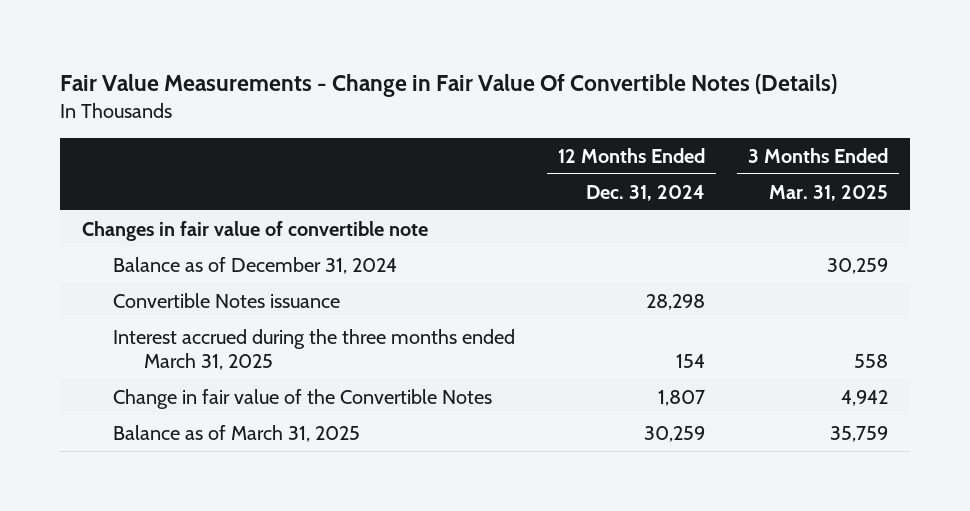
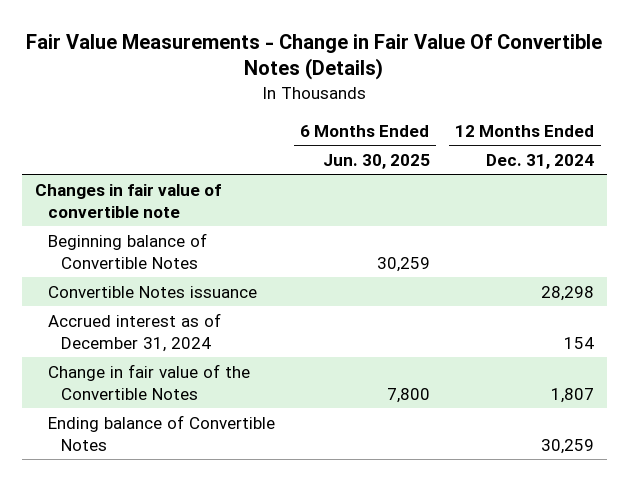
- | 12 Months Ended Dec. 31, 2024 | 3 Months Ended Mar. 31, 2025
+ | 6 Months Ended Jun. 30, 2025 | 12 Months Ended Dec. 31, 2024
- Balance as of December 31, 2024 | | 30,259
+ Beginning balance of Convertible Notes | 30,259 |
- Interest accrued during the three months ended March 31, 2025 | 154 | 558
+ Accrued interest as of December 31, 2024 | | 154
- Balance as of March 31, 2025 | 30,259 | 35,759
+ Ending balance of Convertible Notes | | 30,259

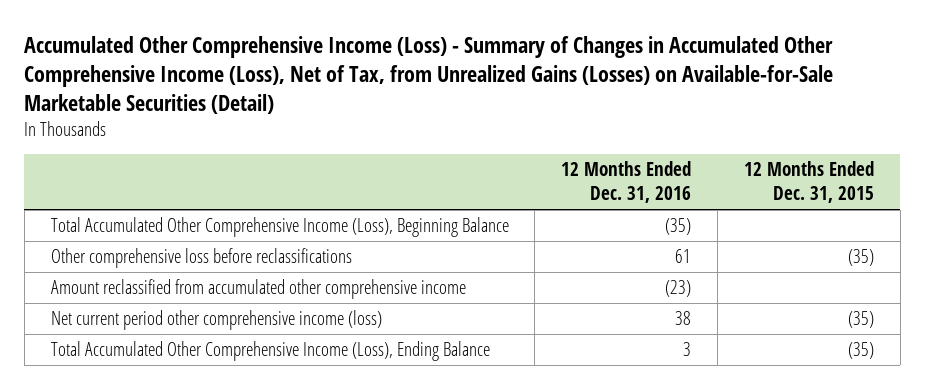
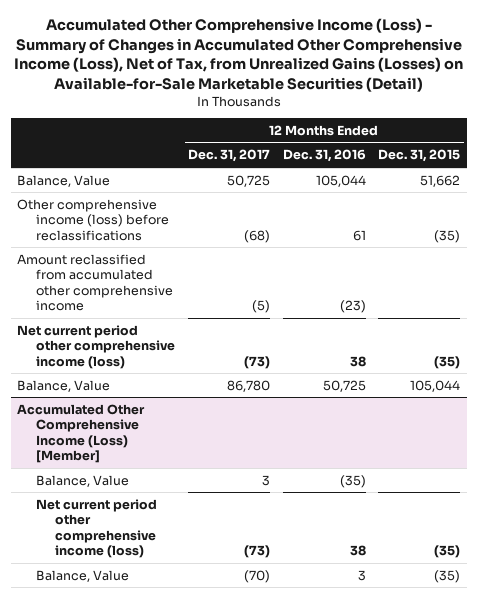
- | 12 Months Ended Dec. 31, 2016 | 12 Months Ended Dec. 31, 2015
+ | 12 Months Ended Dec. 31, 2017 | 12 Months Ended Dec. 31, 2016 | 12 Months Ended Dec. 31, 2015
- Total Accumulated Other Comprehensive Income (Loss), Beginning Balance | (35) |
- Other comprehensive loss before reclassifications | 61 | (35)
+ Balance, Value | 50,725 | 105,044 | 51,662
+ Other comprehensive income (loss) before reclassifications | (68) | 61 | (35)
- Total Accumulated Other Comprehensive Income (Loss), Ending Balance | 3 | (35)
+ Balance, Value | 86,780 | 50,725 | 105,044
+ Accumulated Other Comprehensive Income (Loss) [Member]
+ Balance, Value | 3 | (35) |
+ Net current period other comprehensive income (loss) | (73) | 38 | (35)
+ Balance, Value | (70) | 3 | (35)

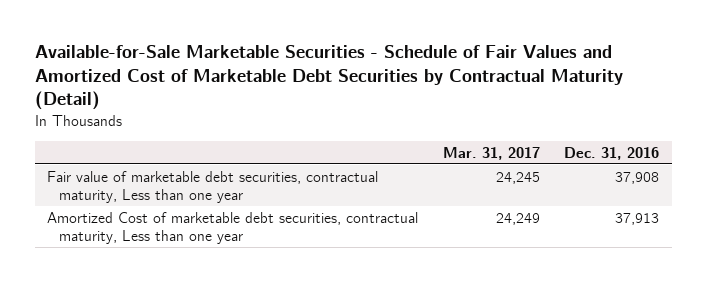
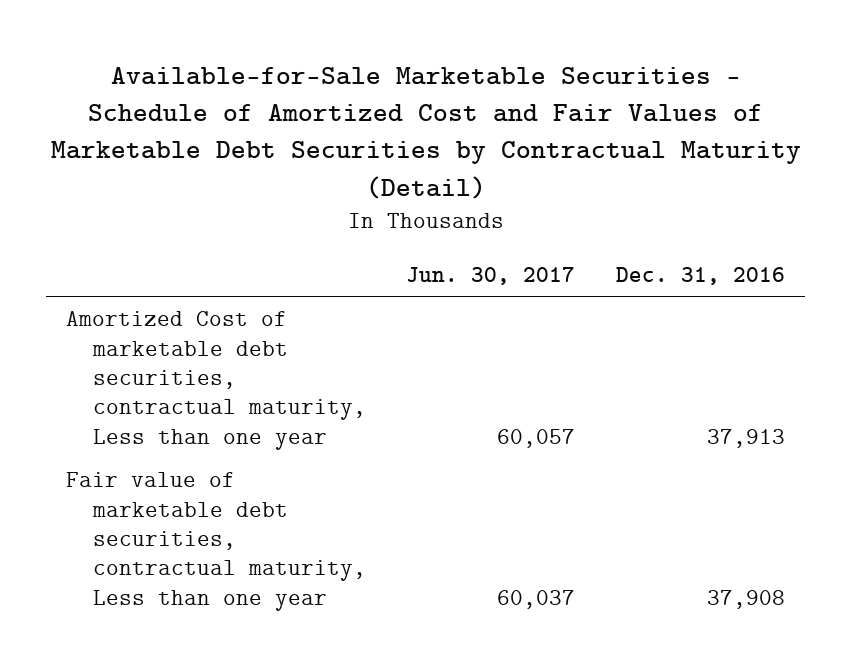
- Available-for-Sale Marketable Securities - Schedule of Fair Values and Amortized Cost of Marketable Debt Securities by Contractual Maturity (Detail)
+ Available-for-Sale Marketable Securities - Schedule of Amortized Cost and Fair Values of Marketable Debt Securities by Contractual Maturity (Detail)
- | Mar. 31, 2017 | Dec. 31, 2016
+ | Jun. 30, 2017 | Dec. 31, 2016
moved down: Fair value of marketable debt securities, contractual maturity, Less than one year | 60,037 | 37,908

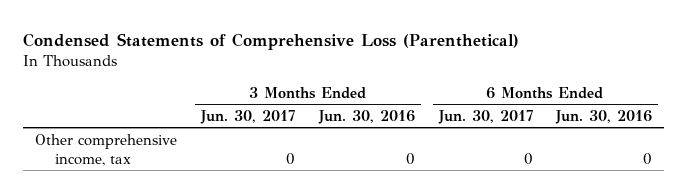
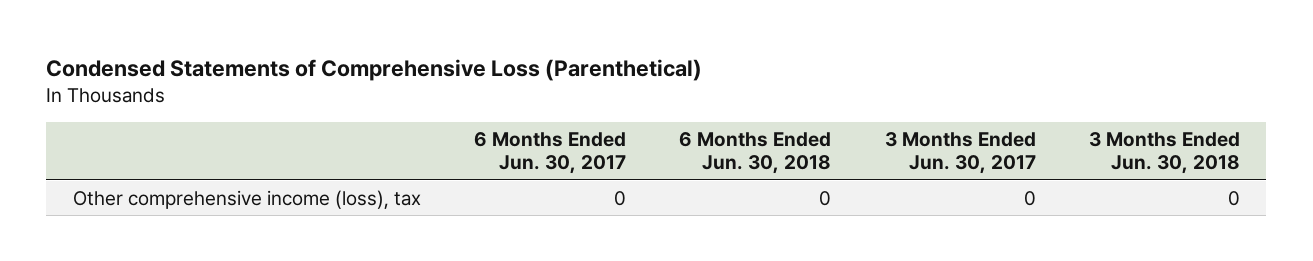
- | 3 Months Ended Jun. 30, 2017 | 3 Months Ended Jun. 30, 2016 | 6 Months Ended Jun. 30, 2017 | 6 Months Ended Jun. 30, 2016
+ | 6 Months Ended Jun. 30, 2017 | 6 Months Ended Jun. 30, 2018 | 3 Months Ended Jun. 30, 2017 | 3 Months Ended Jun. 30, 2018
- Other comprehensive income, tax | 0 | 0 | 0 | 0
+ Other comprehensive income (loss), tax | 0 | 0 | 0 | 0

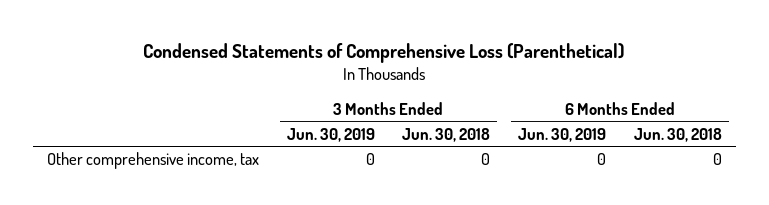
- | 6 Months Ended Jun. 30, 2017 | 6 Months Ended Jun. 30, 2018 | 3 Months Ended Jun. 30, 2017 | 3 Months Ended Jun. 30, 2018
+ | 3 Months Ended Jun. 30, 2019 | 3 Months Ended Jun. 30, 2018 | 6 Months Ended Jun. 30, 2019 | 6 Months Ended Jun. 30, 2018
- Other comprehensive income (loss), tax | 0 | 0 | 0 | 0
+ Other comprehensive income, tax | 0 | 0 | 0 | 0

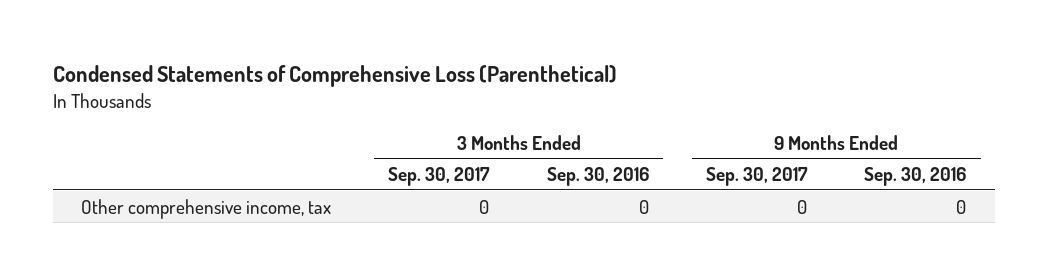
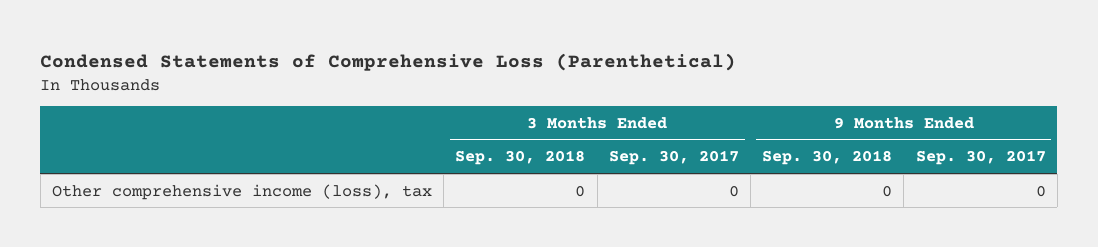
- | 3 Months Ended Sep. 30, 2017 | 3 Months Ended Sep. 30, 2016 | 9 Months Ended Sep. 30, 2017 | 9 Months Ended Sep. 30, 2016
+ | 3 Months Ended Sep. 30, 2018 | 3 Months Ended Sep. 30, 2017 | 9 Months Ended Sep. 30, 2018 | 9 Months Ended Sep. 30, 2017
- Other comprehensive income, tax | 0 | 0 | 0 | 0
+ Other comprehensive income (loss), tax | 0 | 0 | 0 | 0

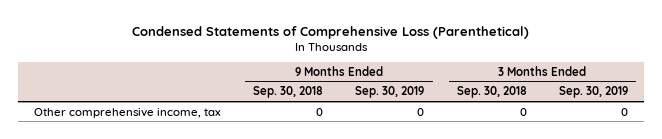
- | 3 Months Ended Sep. 30, 2018 | 3 Months Ended Sep. 30, 2017 | 9 Months Ended Sep. 30, 2018 | 9 Months Ended Sep. 30, 2017
+ | 9 Months Ended Sep. 30, 2018 | 9 Months Ended Sep. 30, 2019 | 3 Months Ended Sep. 30, 2018 | 3 Months Ended Sep. 30, 2019
- Other comprehensive income (loss), tax | 0 | 0 | 0 | 0
+ Other comprehensive income, tax | 0 | 0 | 0 | 0

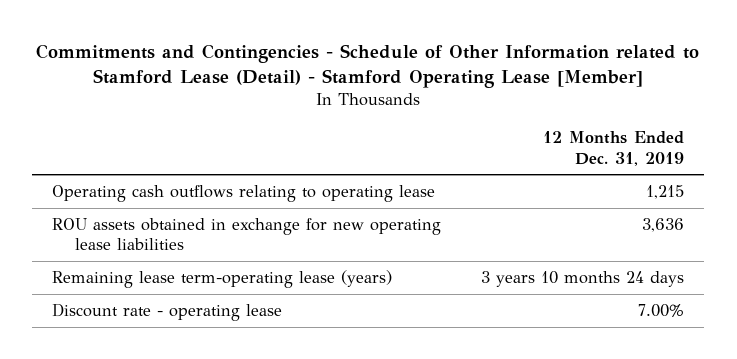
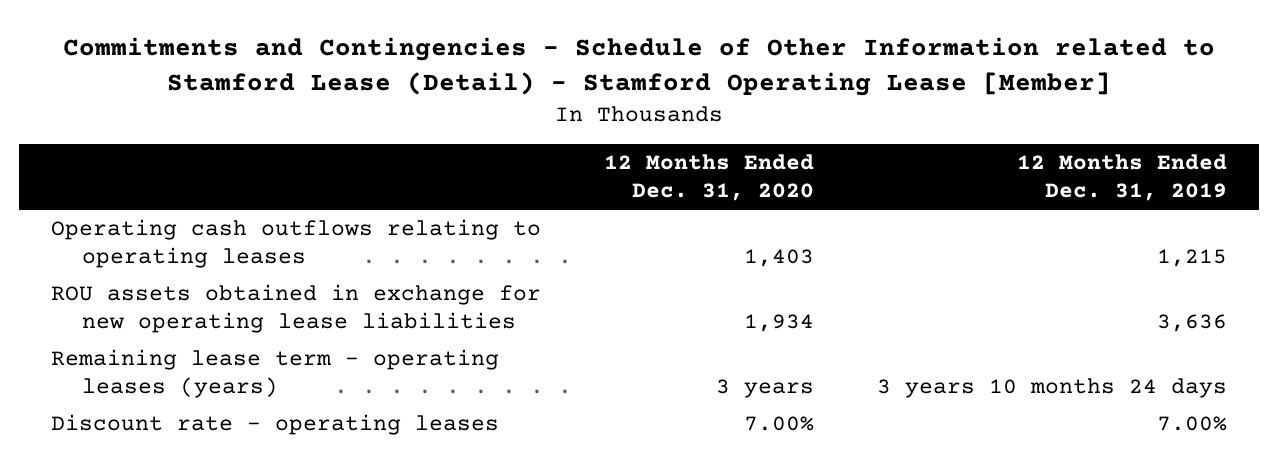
- | 12 Months Ended Dec. 31, 2019
+ | 12 Months Ended Dec. 31, 2020 | 12 Months Ended Dec. 31, 2019
- Operating cash outflows relating to operating lease | 1,215
+ Operating cash outflows relating to operating leases | 1,403 | 1,215
- Remaining lease term-operating lease (years) | 3 years 10 months 24 days
- Discount rate - operating lease | 7.00%
+ Remaining lease term - operating leases (years) | 3 years | 3 years 10 months 24 days
+ Discount rate - operating leases | 7.00% | 7.00%

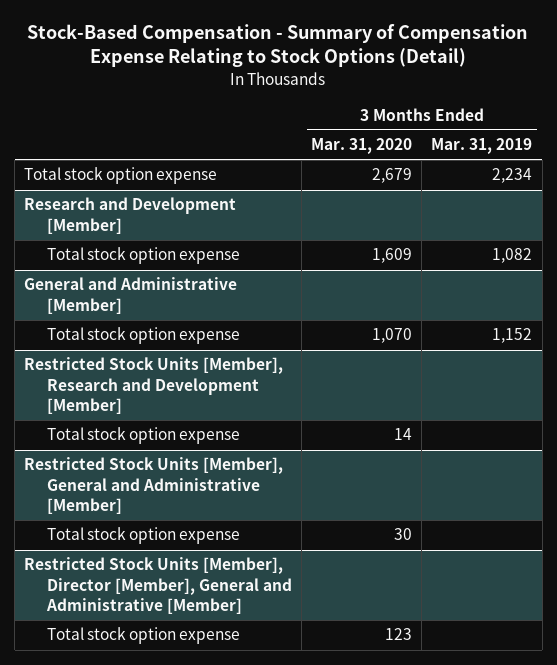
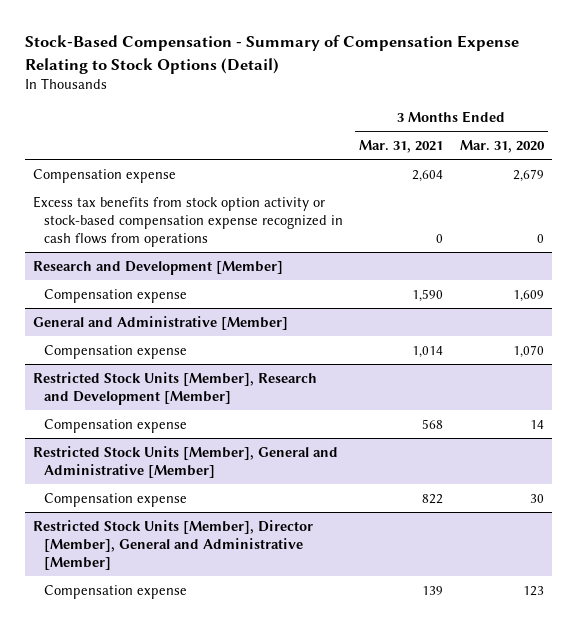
- | 3 Months Ended Mar. 31, 2020 | 3 Months Ended Mar. 31, 2019
+ | 3 Months Ended Mar. 31, 2021 | 3 Months Ended Mar. 31, 2020
- Total stock option expense | 2,679 | 2,234
+ Compensation expense | 2,604 | 2,679
+ Excess tax benefits from stock option activity or stock-based compensation expense recognized in cash flows from operations | 0 | 0
@ Research and Development [Member]
- Total stock option expense | 1,609 | 1,082
+ Compensation expense | 1,590 | 1,609
@ General and Administrative [Member]
- Total stock option expense | 1,070 | 1,152
+ Compensation expense | 1,014 | 1,070
@ Restricted Stock Units [Member], Research and Development [Member]
- Total stock option expense | 14 |
+ Compensation expense | 568 | 14
@ Restricted Stock Units [Member], General and Administrative [Member]
- Total stock option expense | 30 |
+ Compensation expense | 822 | 30
@ Restricted Stock Units [Member], Director [Member], General and Administrative [Member]
- Total stock option expense | 123 |
+ Compensation expense | 139 | 123

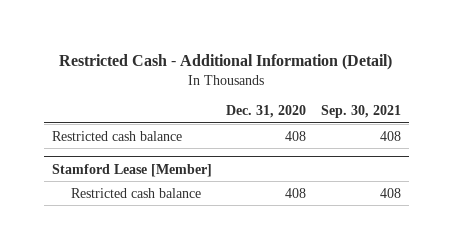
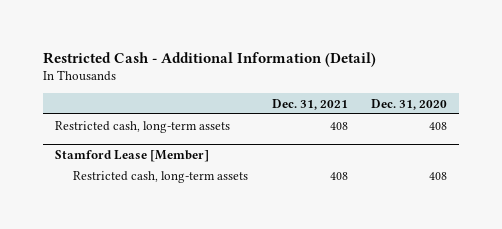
- | Dec. 31, 2020 | Sep. 30, 2021
+ | Dec. 31, 2021 | Dec. 31, 2020
- Restricted cash balance | 408 | 408
+ Restricted cash, long-term assets | 408 | 408
@ Stamford Lease [Member]
- Restricted cash balance | 408 | 408
+ Restricted cash, long-term assets | 408 | 408

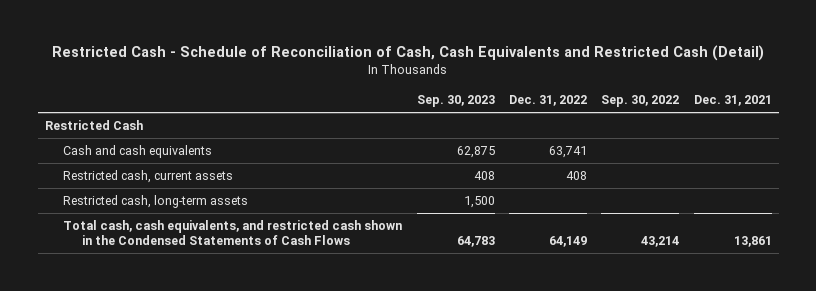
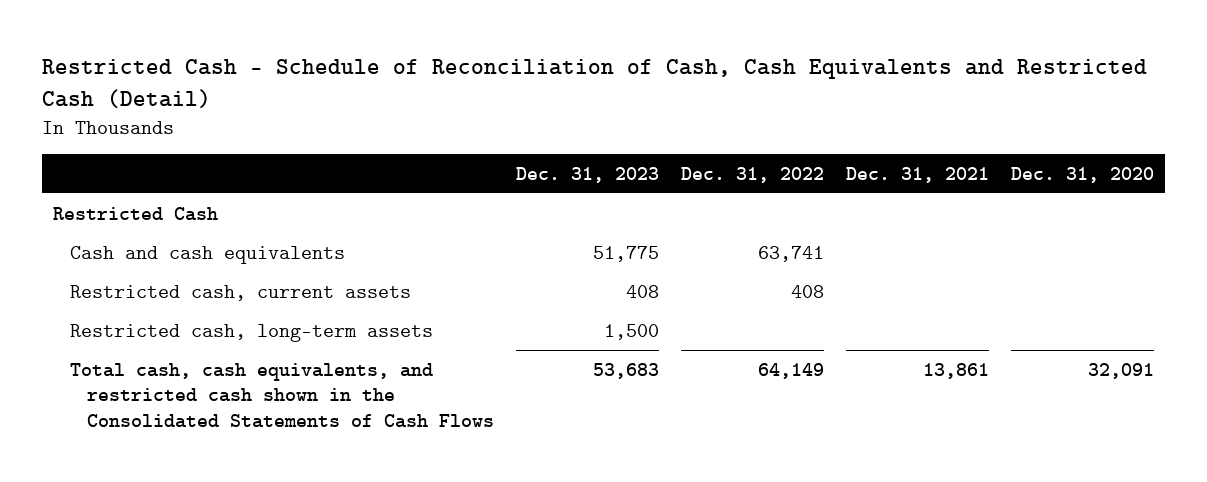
- | Sep. 30, 2023 | Dec. 31, 2022 | Sep. 30, 2022 | Dec. 31, 2021
+ | Dec. 31, 2023 | Dec. 31, 2022 | Dec. 31, 2021 | Dec. 31, 2020
- Total cash, cash equivalents, and restricted cash shown in the Condensed Statements of Cash Flows | 64,783 | 64,149 | 43,214 | 13,861
+ Total cash, cash equivalents, and restricted cash shown in the Consolidated Statements of Cash Flows | 53,683 | 64,149 | 13,861 | 32,091

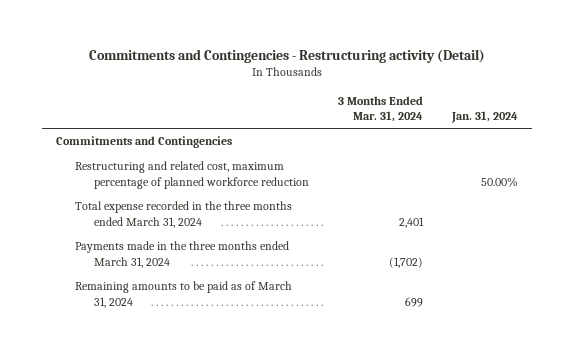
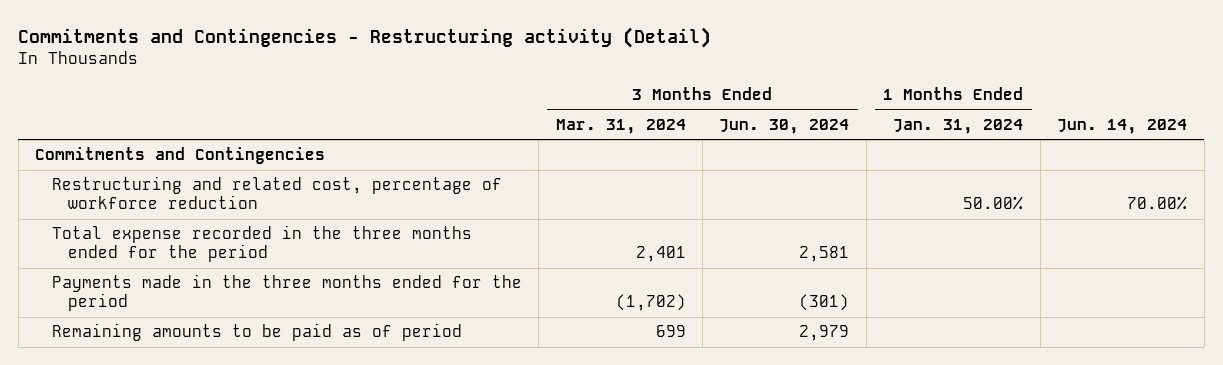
- | 3 Months Ended Mar. 31, 2024 | Jan. 31, 2024
+ | 3 Months Ended Mar. 31, 2024 | 3 Months Ended Jun. 30, 2024 | 1 Months Ended Jan. 31, 2024 | Jun. 14, 2024
- Restructuring and related cost, maximum percentage of planned workforce reduction | | 50.00%
- Total expense recorded in the three months ended March 31, 2024 | 2,401 |
- Payments made in the three months ended March 31, 2024 | (1,702) |
- Remaining amounts to be paid as of March 31, 2024 | 699 |
+ Restructuring and related cost, percentage of workforce reduction | | | 50.00% | 70.00%
+ Total expense recorded in the three months ended for the period | 2,401 | 2,581 | |
+ Payments made in the three months ended for the period | (1,702) | (301) | |
+ Remaining amounts to be paid as of period | 699 | 2,979 | |

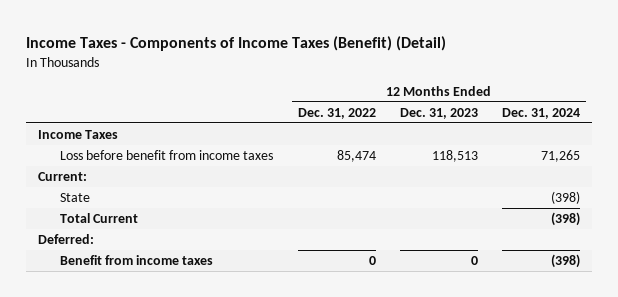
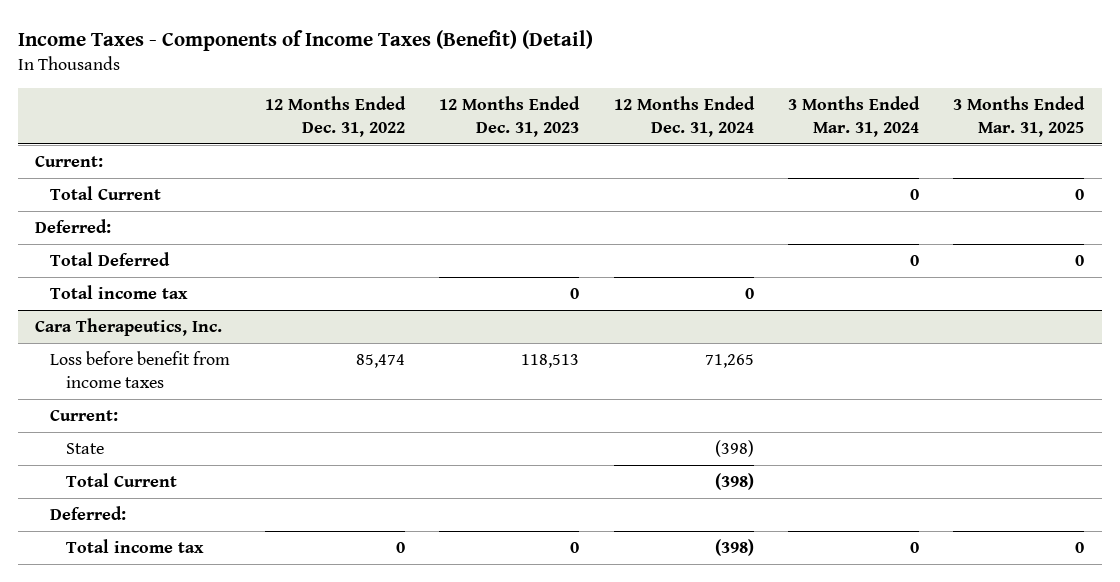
- | 12 Months Ended Dec. 31, 2022 | 12 Months Ended Dec. 31, 2023 | 12 Months Ended Dec. 31, 2024
+ | 12 Months Ended Dec. 31, 2022 | 12 Months Ended Dec. 31, 2023 | 12 Months Ended Dec. 31, 2024 | 3 Months Ended Mar. 31, 2024 | 3 Months Ended Mar. 31, 2025
- Income Taxes
+ Current:
+ Total Current | | | | 0 | 0
+ Deferred:
+ Total Deferred | | | | 0 | 0
+ Total income tax | | 0 | 0 | |
+ Cara Therapeutics, Inc.
- Benefit from income taxes | 0 | 0 | (398)
+ Total income tax | 0 | 0 | (398) | 0 | 0

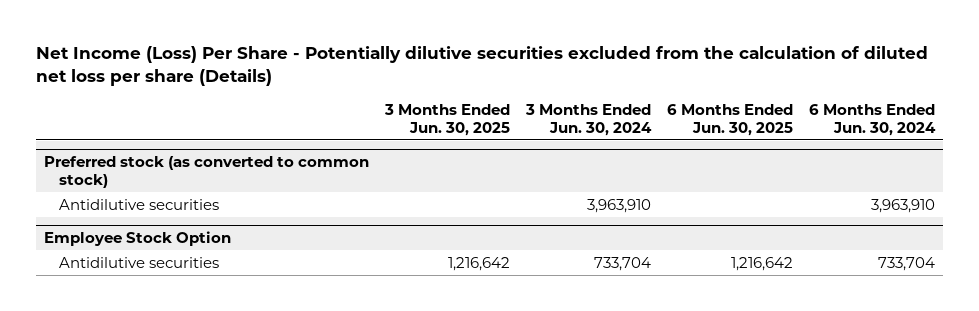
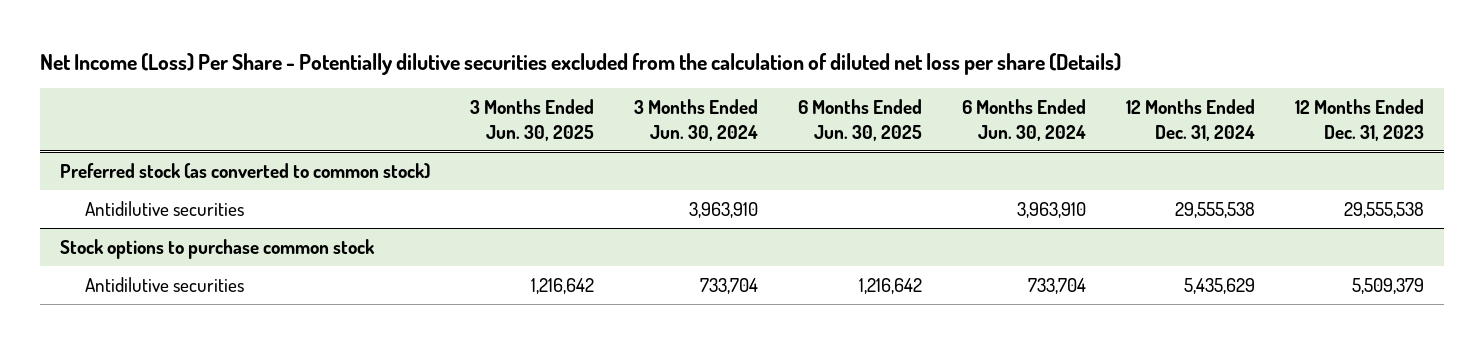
- | 3 Months Ended Jun. 30, 2025 | 3 Months Ended Jun. 30, 2024 | 6 Months Ended Jun. 30, 2025 | 6 Months Ended Jun. 30, 2024
+ | 3 Months Ended Jun. 30, 2025 | 3 Months Ended Jun. 30, 2024 | 6 Months Ended Jun. 30, 2025 | 6 Months Ended Jun. 30, 2024 | 12 Months Ended Dec. 31, 2024 | 12 Months Ended Dec. 31, 2023
- Employee Stock Option
+ Stock options to purchase common stock

